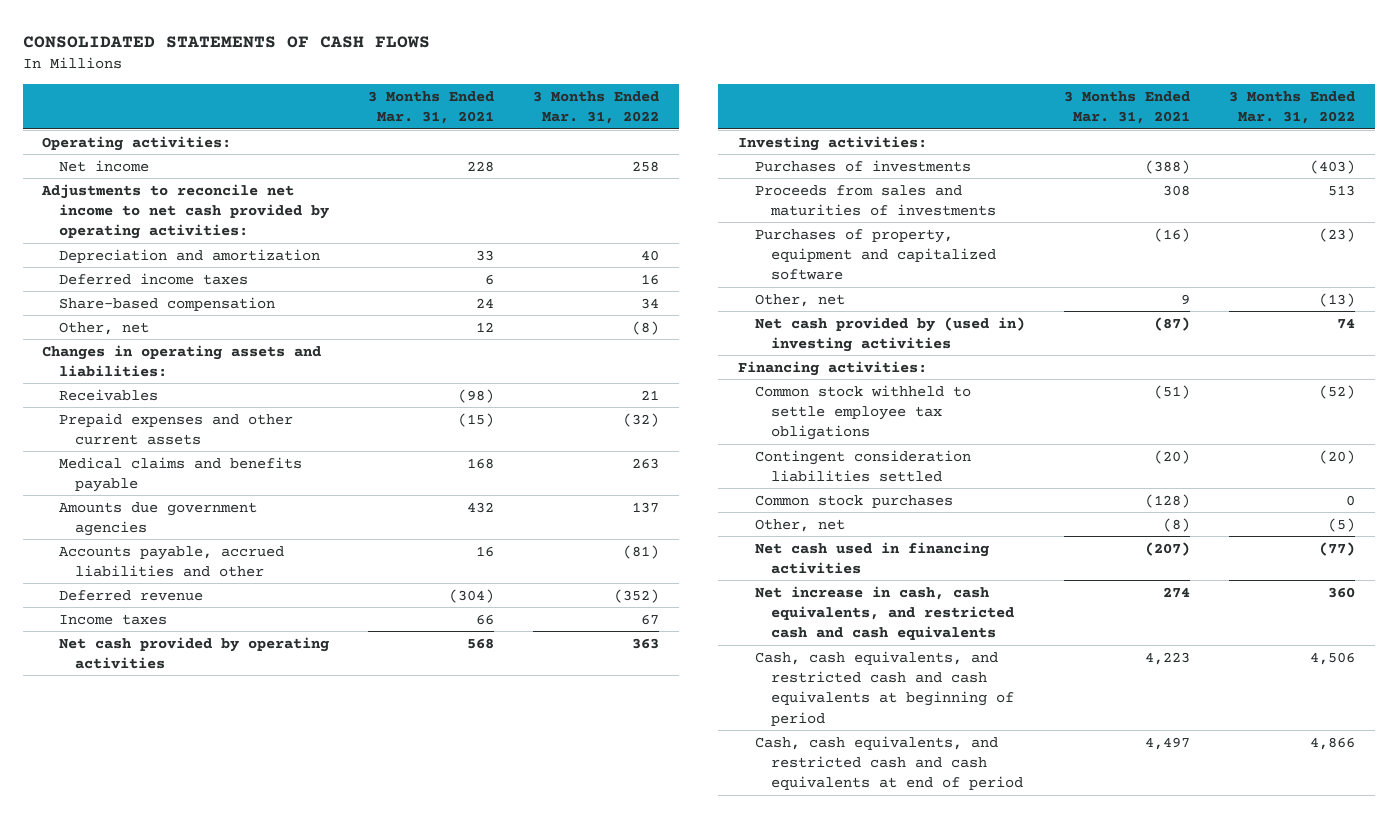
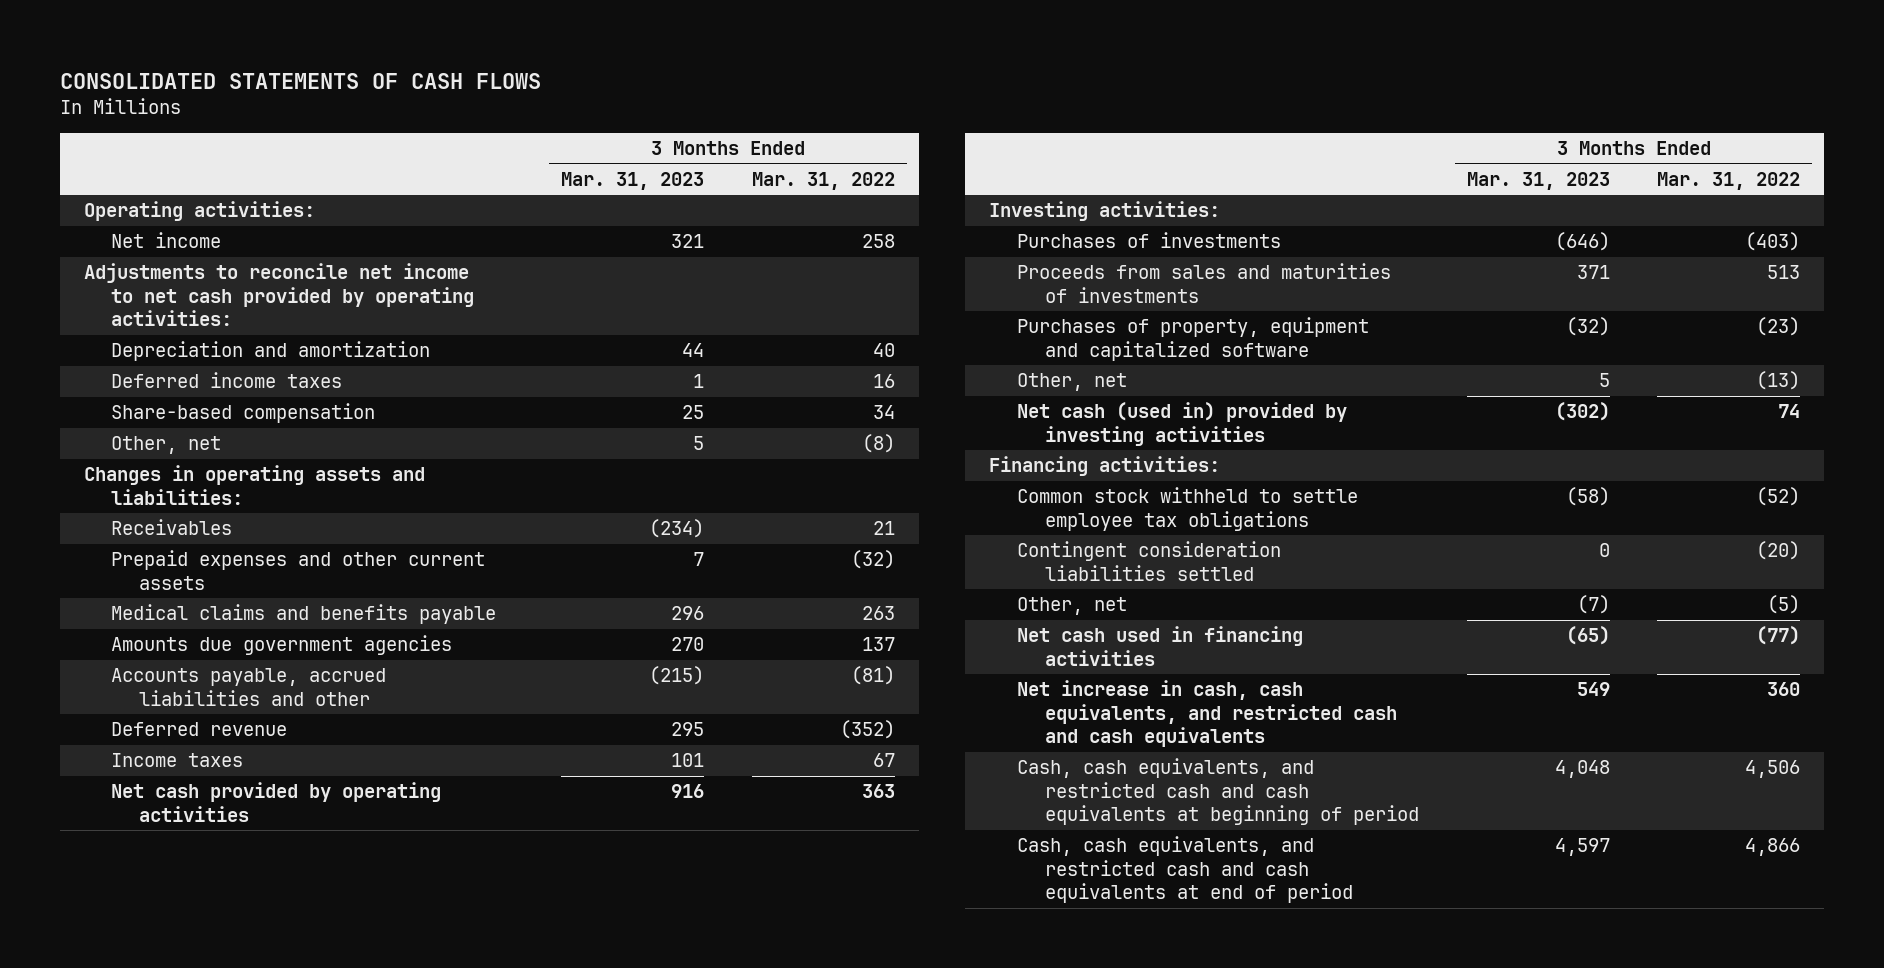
- | 3 Months Ended Mar. 31, 2021 | 3 Months Ended Mar. 31, 2022
+ | 3 Months Ended Mar. 31, 2023 | 3 Months Ended Mar. 31, 2022
- Net cash provided by (used in) investing activities | (87) | 74
+ Net cash (used in) provided by investing activities | (302) | 74
- Common stock purchases | (128) | 0

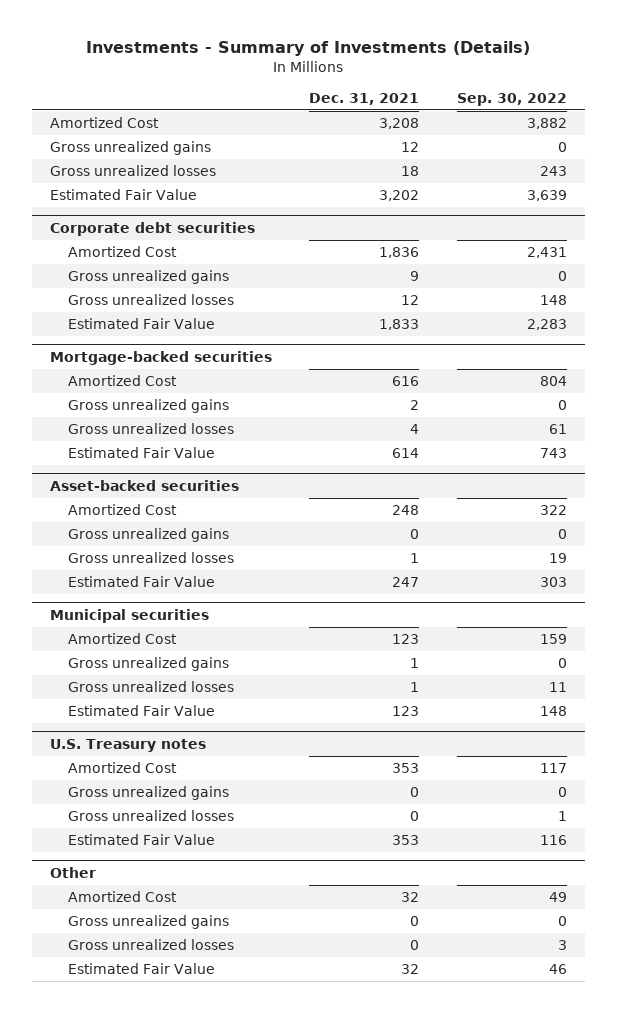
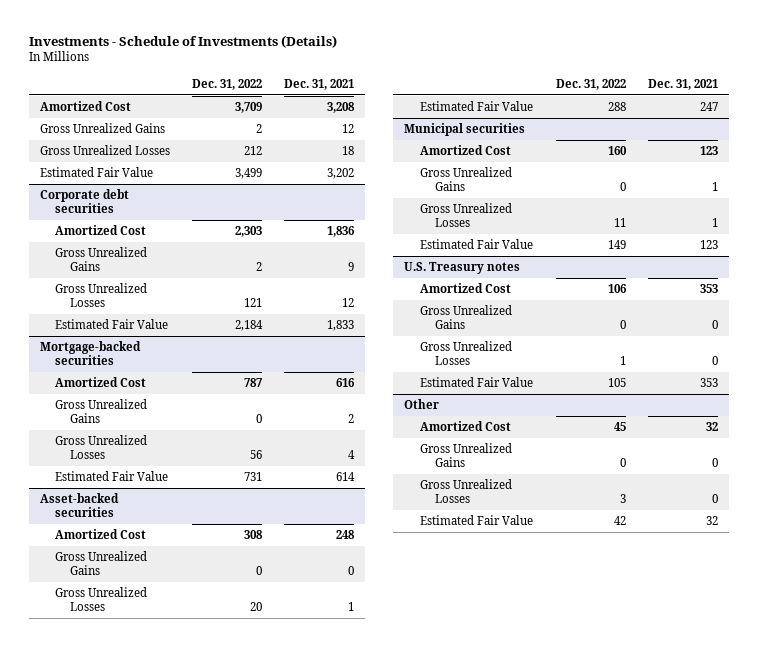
- Investments - Summary of Investments (Details)
+ Investments - Schedule of Investments (Details)
- | Dec. 31, 2021 | Sep. 30, 2022
+ | Dec. 31, 2022 | Dec. 31, 2021
- Gross unrealized gains | 12 | 0
- Gross unrealized losses | 18 | 243
+ Gross Unrealized Gains | 2 | 12
+ Gross Unrealized Losses | 212 | 18
@ Corporate debt securities
- Gross unrealized gains | 9 | 0
- Gross unrealized losses | 12 | 148
+ Gross Unrealized Gains | 2 | 9
+ Gross Unrealized Losses | 121 | 12
@ Mortgage-backed securities
- Gross unrealized gains | 2 | 0
- Gross unrealized losses | 4 | 61
+ Gross Unrealized Gains | 0 | 2
+ Gross Unrealized Losses | 56 | 4
@ Asset-backed securities
- Gross unrealized gains | 0 | 0
- Gross unrealized losses | 1 | 19
+ Gross Unrealized Gains | 0 | 0
+ Gross Unrealized Losses | 20 | 1
@ Municipal securities
- Gross unrealized gains | 1 | 0
- Gross unrealized losses | 1 | 11
+ Gross Unrealized Gains | 0 | 1
+ Gross Unrealized Losses | 11 | 1
@ U.S. Treasury notes
- Gross unrealized gains | 0 | 0
- Gross unrealized losses | 0 | 1
+ Gross Unrealized Gains | 0 | 0
+ Gross Unrealized Losses | 1 | 0
@ Other
- Gross unrealized gains | 0 | 0
- Gross unrealized losses | 0 | 3
+ Gross Unrealized Gains | 0 | 0
+ Gross Unrealized Losses | 3 | 0

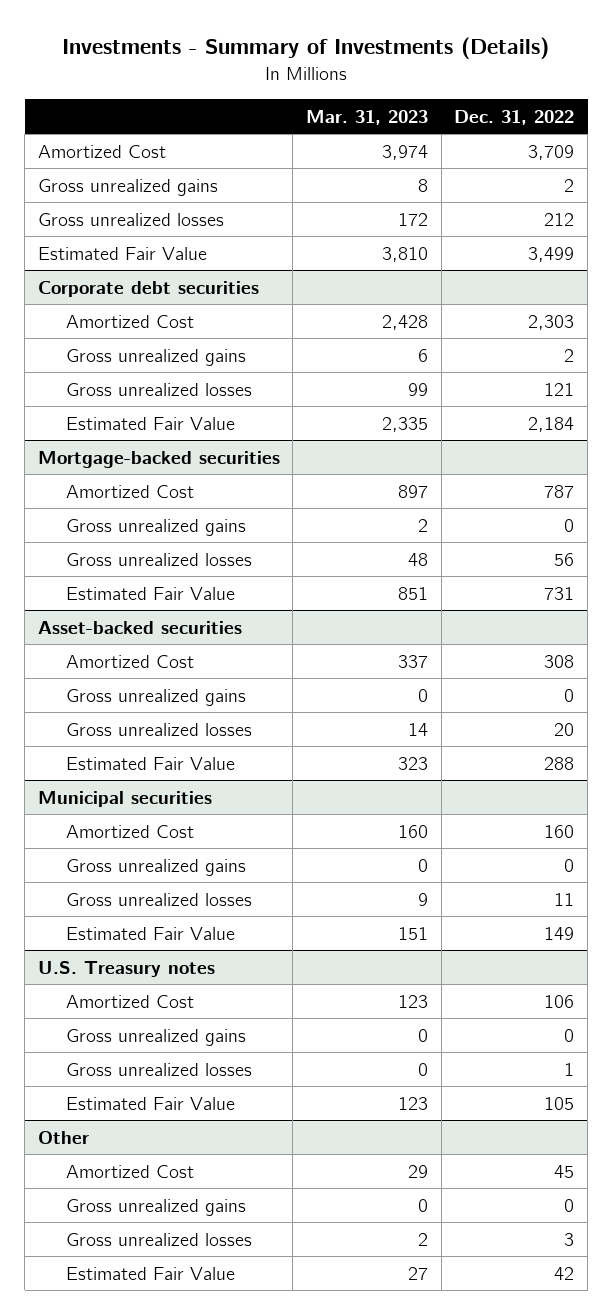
- Investments - Schedule of Investments (Details)
+ Investments - Summary of Investments (Details)
- | Dec. 31, 2022 | Dec. 31, 2021
+ | Mar. 31, 2023 | Dec. 31, 2022
- Gross Unrealized Gains | 2 | 12
- Gross Unrealized Losses | 212 | 18
+ Gross unrealized gains | 8 | 2
+ Gross unrealized losses | 172 | 212
@ Corporate debt securities
- Gross Unrealized Gains | 2 | 9
- Gross Unrealized Losses | 121 | 12
+ Gross unrealized gains | 6 | 2
+ Gross unrealized losses | 99 | 121
@ Mortgage-backed securities
- Gross Unrealized Gains | 0 | 2
- Gross Unrealized Losses | 56 | 4
+ Gross unrealized gains | 2 | 0
+ Gross unrealized losses | 48 | 56
@ Asset-backed securities
- Gross Unrealized Gains | 0 | 0
- Gross Unrealized Losses | 20 | 1
+ Gross unrealized gains | 0 | 0
+ Gross unrealized losses | 14 | 20
@ Municipal securities
- Gross Unrealized Gains | 0 | 1
- Gross Unrealized Losses | 11 | 1
+ Gross unrealized gains | 0 | 0
+ Gross unrealized losses | 9 | 11
@ U.S. Treasury notes
- Gross Unrealized Gains | 0 | 0
- Gross Unrealized Losses | 1 | 0
+ Gross unrealized gains | 0 | 0
+ Gross unrealized losses | 0 | 1
@ Other
- Gross Unrealized Gains | 0 | 0
- Gross Unrealized Losses | 3 | 0
+ Gross unrealized gains | 0 | 0
+ Gross unrealized losses | 2 | 3

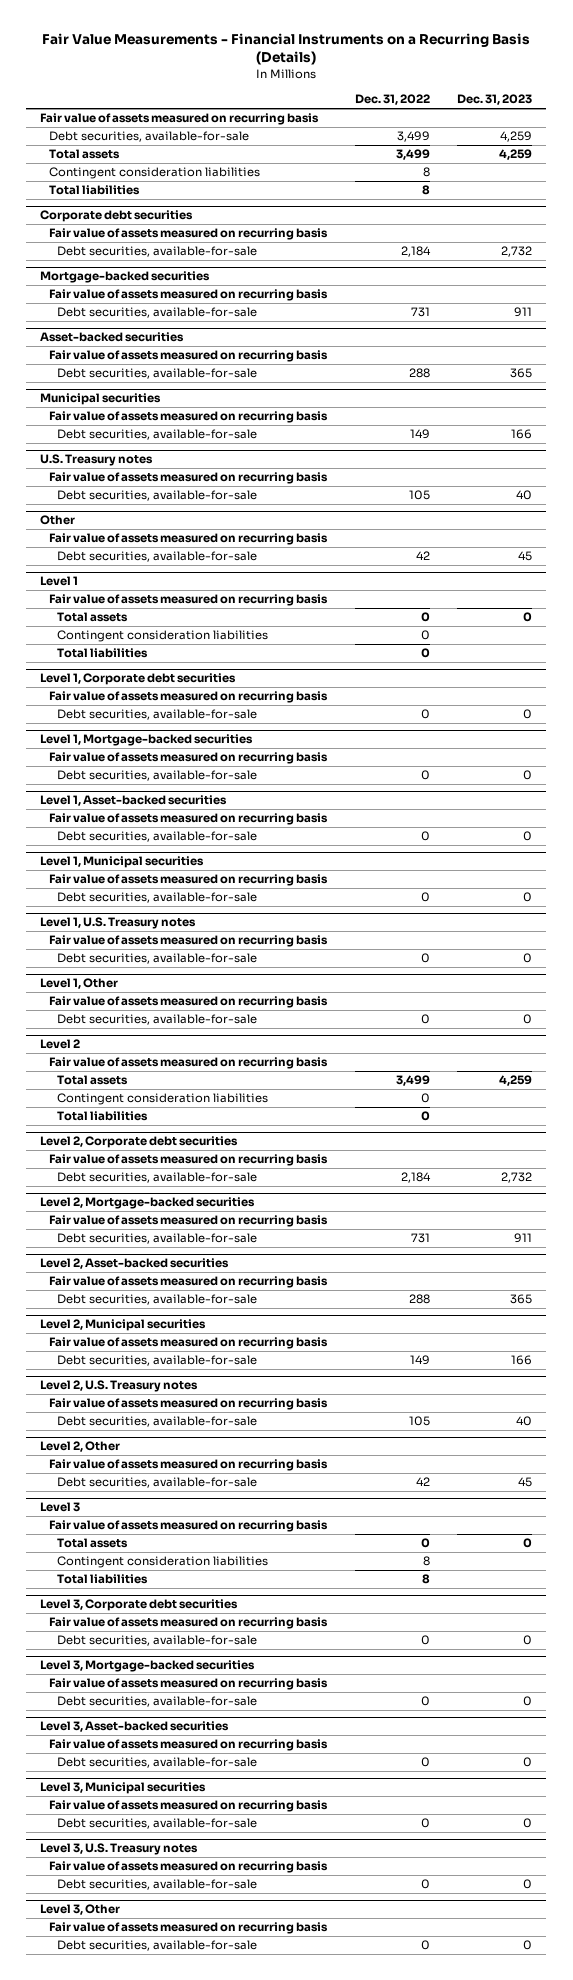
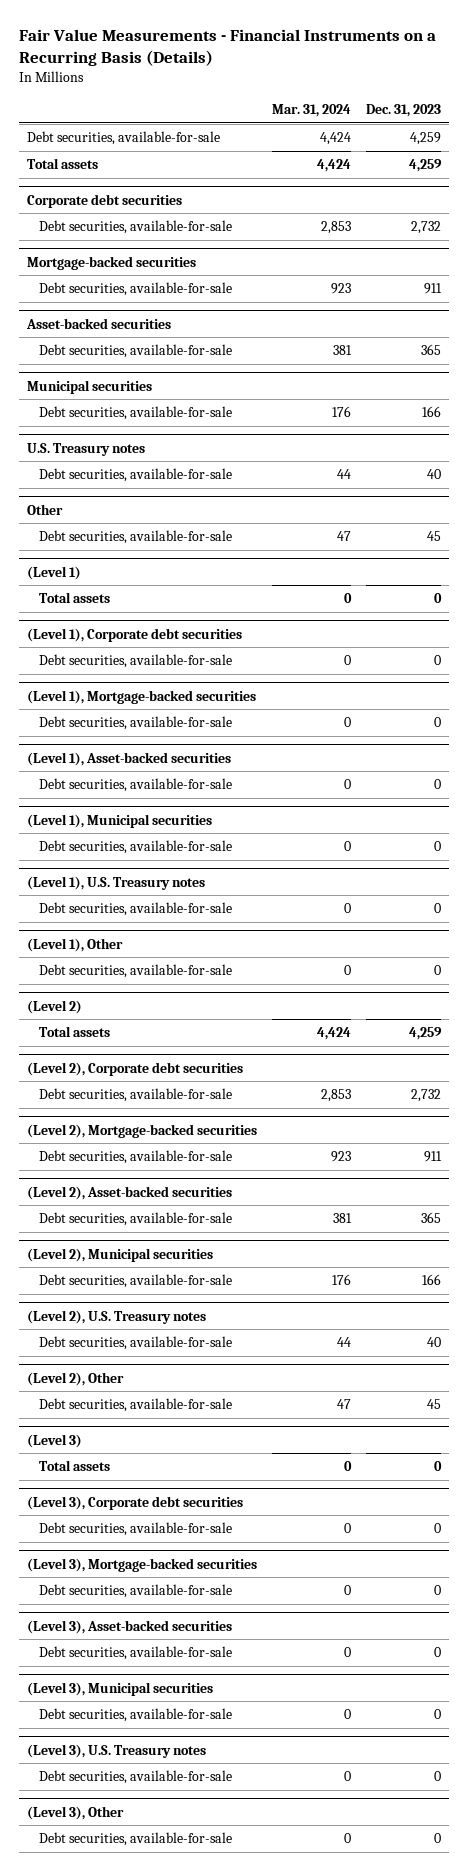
- | Dec. 31, 2022 | Dec. 31, 2023
+ | Mar. 31, 2024 | Dec. 31, 2023
- Fair value of assets measured on recurring basis
- Contingent consideration liabilities | 8 |
- Total liabilities | 8 |
@ Corporate debt securities
- Fair value of assets measured on recurring basis
@ Mortgage-backed securities
- Fair value of assets measured on recurring basis
@ Asset-backed securities
- Fair value of assets measured on recurring basis
@ Municipal securities
- Fair value of assets measured on recurring basis
@ U.S. Treasury notes
- Fair value of assets measured on recurring basis
@ Other
- Fair value of assets measured on recurring basis
- Level 1
- Fair value of assets measured on recurring basis
+ (Level 1)
- Contingent consideration liabilities | 0 |
- Total liabilities | 0 |
- Level 1, Corporate debt securities
- Fair value of assets measured on recurring basis
+ (Level 1), Corporate debt securities
- Level 1, Mortgage-backed securities
- Fair value of assets measured on recurring basis
+ (Level 1), Mortgage-backed securities
- Level 1, Asset-backed securities
- Fair value of assets measured on recurring basis
+ (Level 1), Asset-backed securities
- Level 1, Municipal securities
- Fair value of assets measured on recurring basis
+ (Level 1), Municipal securities
- Level 1, U.S. Treasury notes
- Fair value of assets measured on recurring basis
+ (Level 1), U.S. Treasury notes
- Level 1, Other
- Fair value of assets measured on recurring basis
+ (Level 1), Other
- Level 2
- Fair value of assets measured on recurring basis
+ (Level 2)
- Contingent consideration liabilities | 0 |
- Total liabilities | 0 |
- Level 2, Corporate debt securities
- Fair value of assets measured on recurring basis
+ (Level 2), Corporate debt securities
- Level 2, Mortgage-backed securities
- Fair value of assets measured on recurring basis
+ (Level 2), Mortgage-backed securities
- Level 2, Asset-backed securities
- Fair value of assets measured on recurring basis
+ (Level 2), Asset-backed securities
- Level 2, Municipal securities
- Fair value of assets measured on recurring basis
+ (Level 2), Municipal securities
- Level 2, U.S. Treasury notes
- Fair value of assets measured on recurring basis
+ (Level 2), U.S. Treasury notes
- Level 2, Other
- Fair value of assets measured on recurring basis
+ (Level 2), Other
- Level 3
- Fair value of assets measured on recurring basis
+ (Level 3)
- Contingent consideration liabilities | 8 |
- Total liabilities | 8 |
- Level 3, Corporate debt securities
- Fair value of assets measured on recurring basis
+ (Level 3), Corporate debt securities
- Level 3, Mortgage-backed securities
- Fair value of assets measured on recurring basis
+ (Level 3), Mortgage-backed securities
- Level 3, Asset-backed securities
- Fair value of assets measured on recurring basis
+ (Level 3), Asset-backed securities
- Level 3, Municipal securities
- Fair value of assets measured on recurring basis
+ (Level 3), Municipal securities
- Level 3, U.S. Treasury notes
- Fair value of assets measured on recurring basis
+ (Level 3), U.S. Treasury notes
- Level 3, Other
- Fair value of assets measured on recurring basis
+ (Level 3), Other

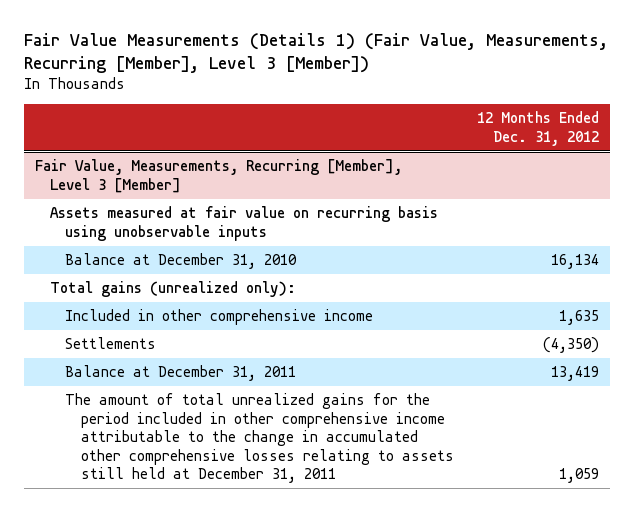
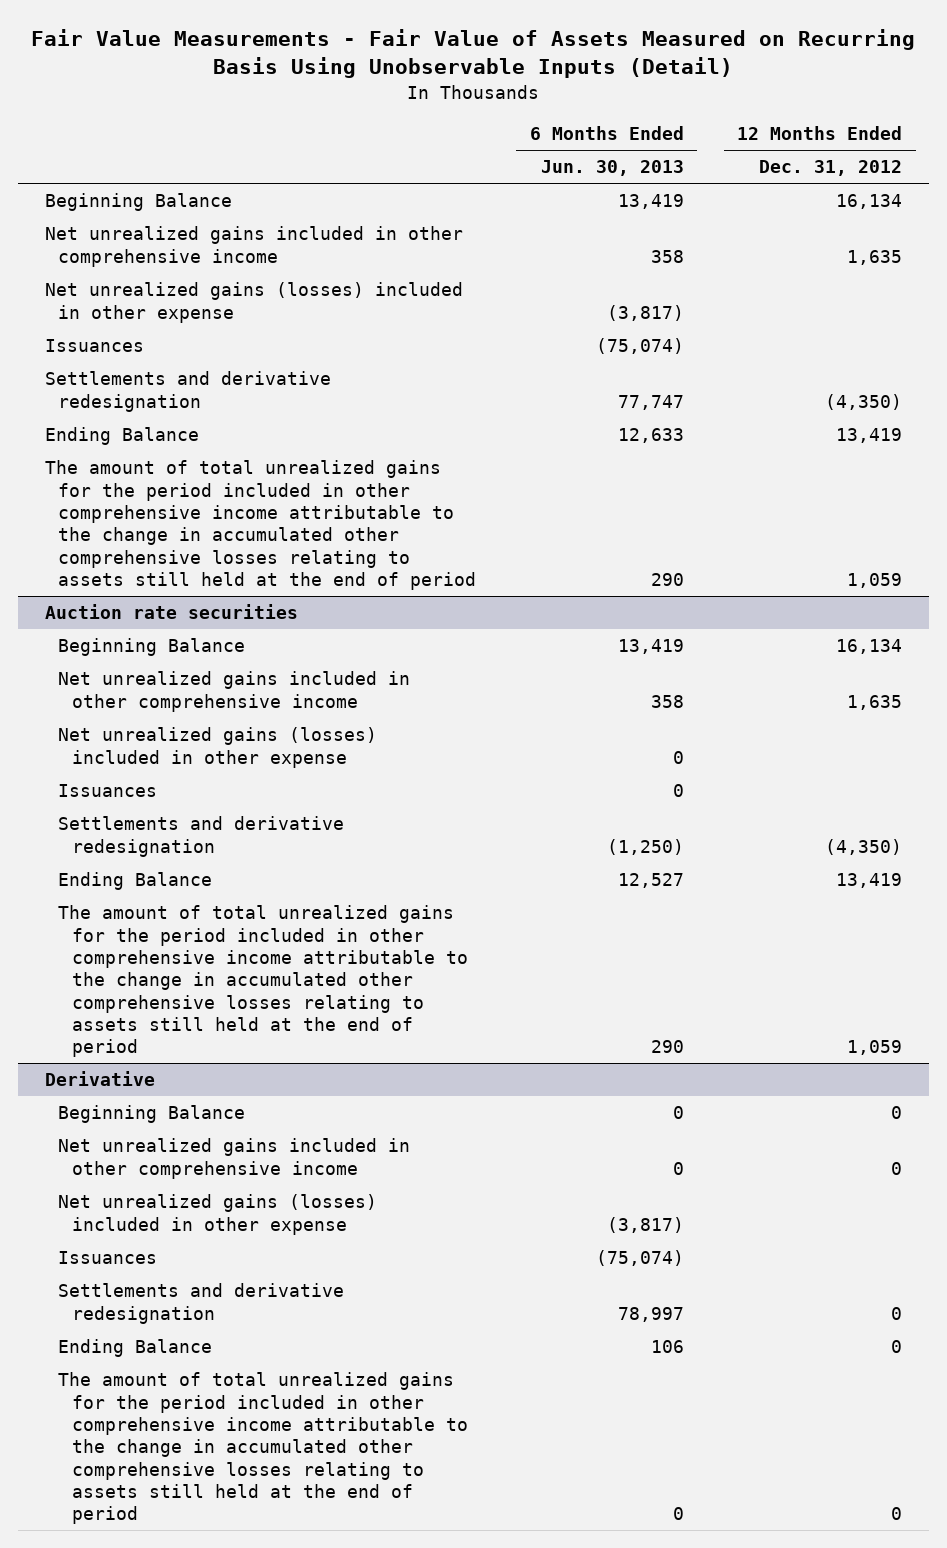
- Fair Value Measurements (Details 1) (Fair Value, Measurements, Recurring [Member], Level 3 [Member])
+ Fair Value Measurements - Fair Value of Assets Measured on Recurring Basis Using Unobservable Inputs (Detail)
- | 12 Months Ended Dec. 31, 2012
+ | 6 Months Ended Jun. 30, 2013 | 12 Months Ended Dec. 31, 2012
- Fair Value, Measurements, Recurring [Member], Level 3 [Member]
- Assets measured at fair value on recurring basis using unobservable inputs
- Balance at December 31, 2010 | 16,134
- Total gains (unrealized only):
- Included in other comprehensive income | 1,635
- Settlements | (4,350)
- Balance at December 31, 2011 | 13,419
- The amount of total unrealized gains for the period included in other comprehensive income attributable to the change in accumulated other comprehensive losses relating to assets still held at December 31, 2011 | 1,059
+ Beginning Balance | 13,419 | 16,134
+ Net unrealized gains included in other comprehensive income | 358 | 1,635
+ Net unrealized gains (losses) included in other expense | (3,817) |
+ Issuances | (75,074) |
+ Settlements and derivative redesignation | 77,747 | (4,350)
+ Ending Balance | 12,633 | 13,419
+ The amount of total unrealized gains for the period included in other comprehensive income attributable to the change in accumulated other comprehensive losses relating to assets still held at the end of period | 290 | 1,059
+ Auction rate securities
+ Beginning Balance | 13,419 | 16,134
+ Net unrealized gains included in other comprehensive income | 358 | 1,635
+ Net unrealized gains (losses) included in other expense | 0 |
+ Issuances | 0 |
+ Settlements and derivative redesignation | (1,250) | (4,350)
+ Ending Balance | 12,527 | 13,419
+ The amount of total unrealized gains for the period included in other comprehensive income attributable to the change in accumulated other comprehensive losses relating to assets still held at the end of period | 290 | 1,059
+ Derivative
+ Beginning Balance | 0 | 0
+ Net unrealized gains included in other comprehensive income | 0 | 0
+ Net unrealized gains (losses) included in other expense | (3,817) |
+ Issuances | (75,074) |
+ Settlements and derivative redesignation | 78,997 | 0
+ Ending Balance | 106 | 0
+ The amount of total unrealized gains for the period included in other comprehensive income attributable to the change in accumulated other comprehensive losses relating to assets still held at the end of period | 0 | 0

